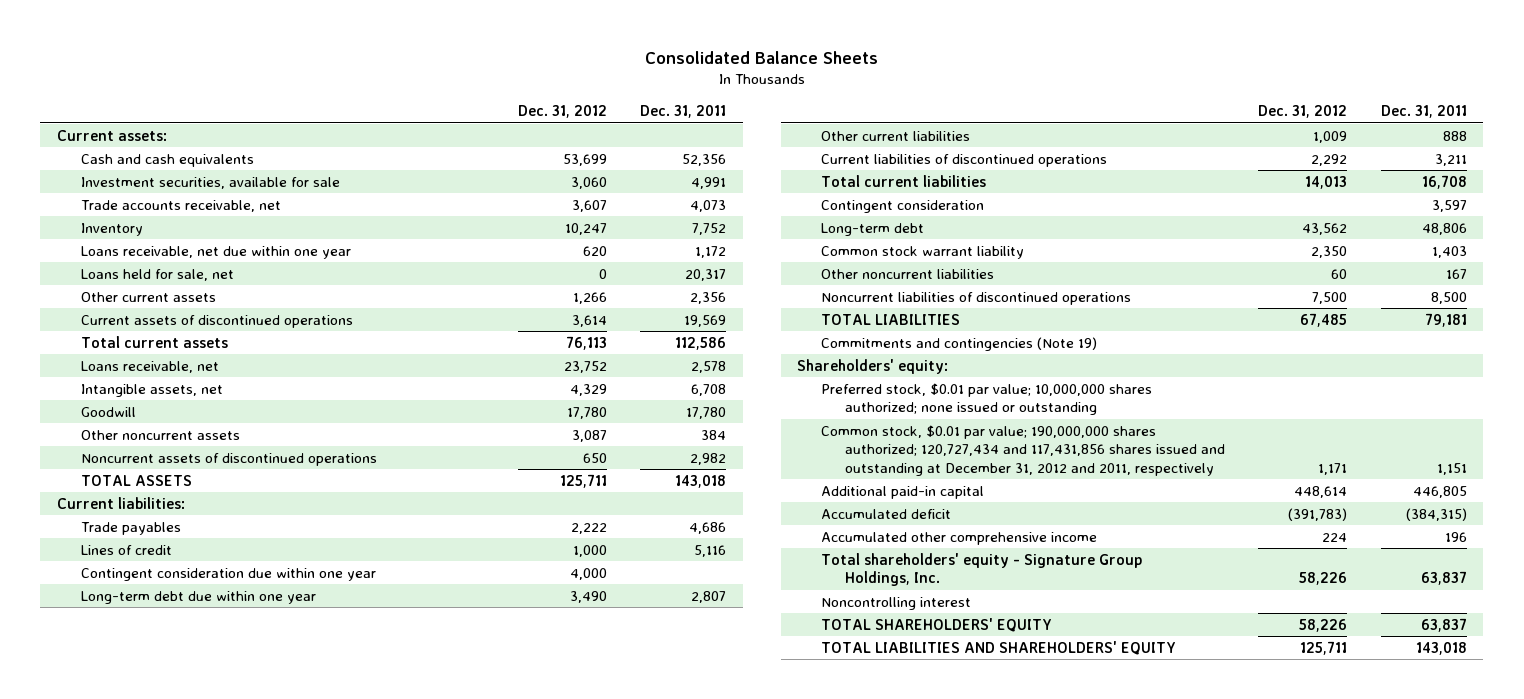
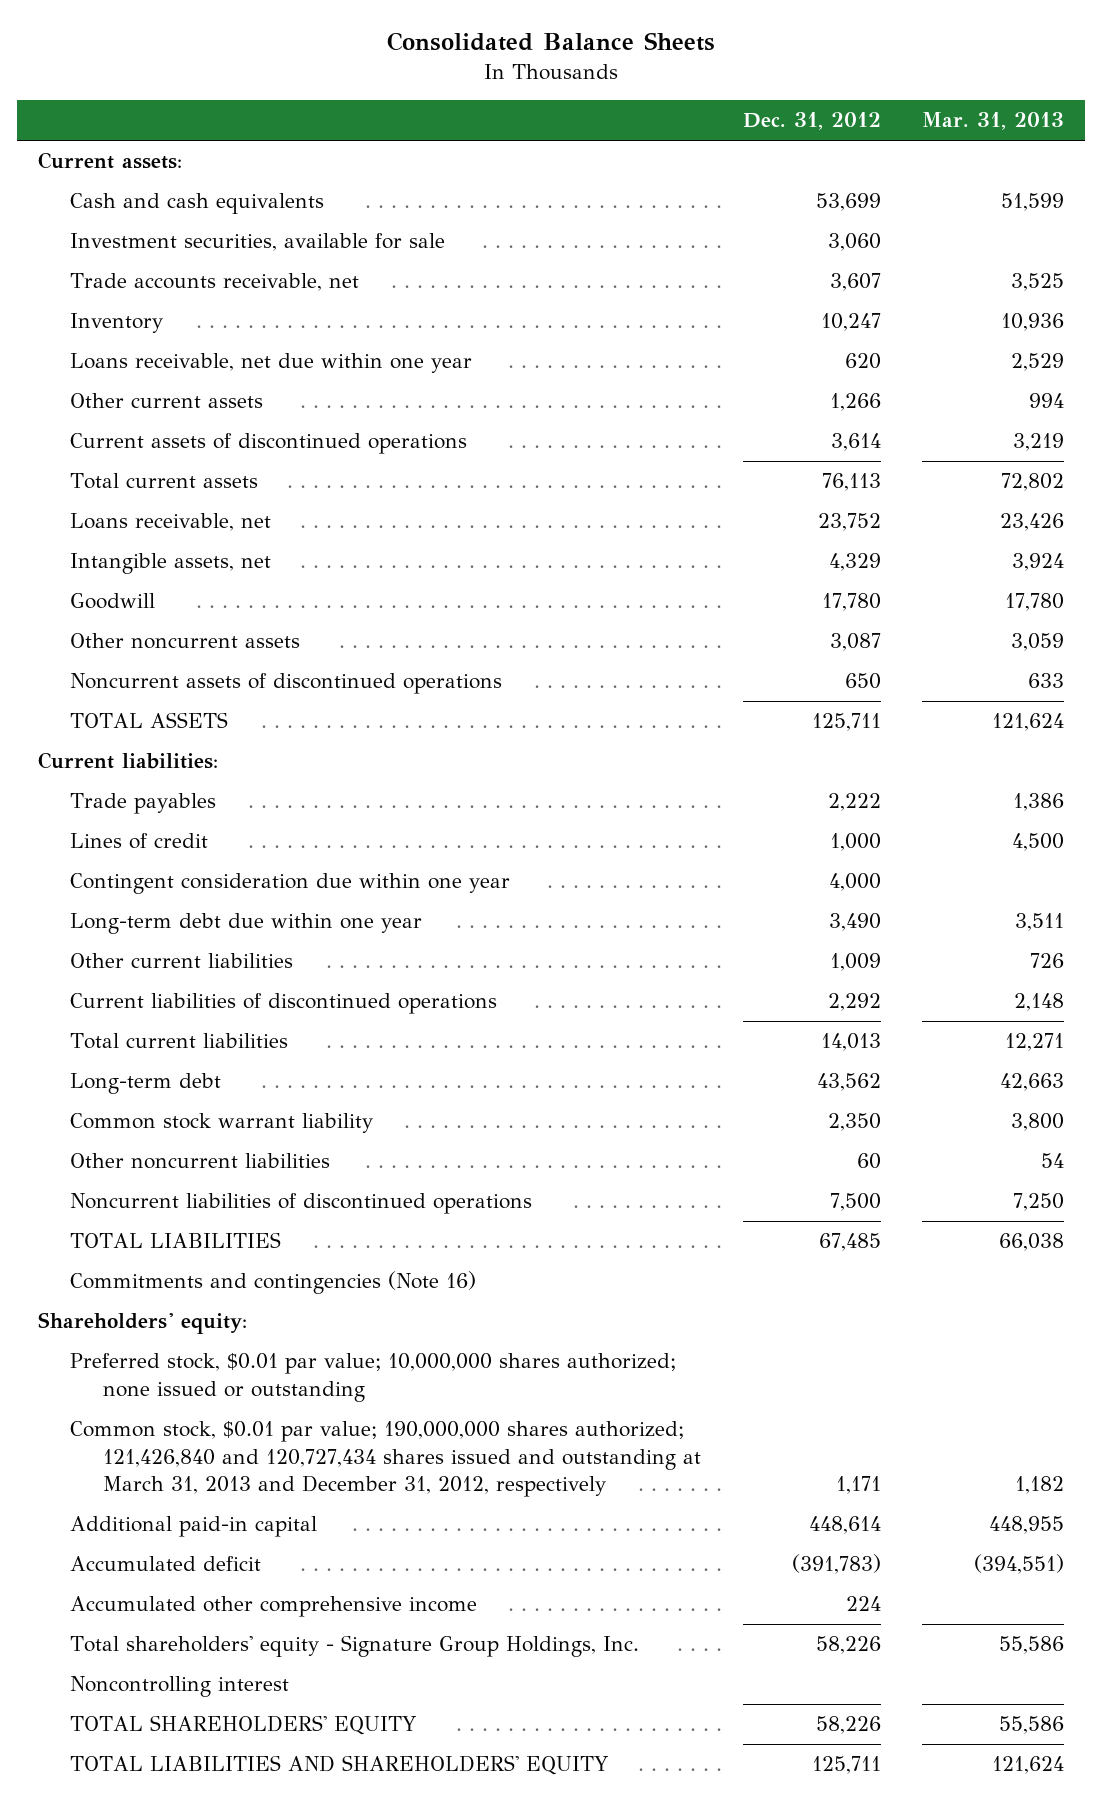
- | Dec. 31, 2012 | Dec. 31, 2011
+ | Dec. 31, 2012 | Mar. 31, 2013
- Loans held for sale, net | 0 | 20,317
- Contingent consideration | | 3,597
- Commitments and contingencies (Note 19)
+ Commitments and contingencies (Note 16)
- Common stock, $0.01 par value; 190,000,000 shares authorized; 120,727,434 and 117,431,856 shares issued and outstanding at December 31, 2012 and 2011, respectively | 1,171 | 1,151
+ Common stock, $0.01 par value; 190,000,000 shares authorized; 121,426,840 and 120,727,434 shares issued and outstanding at March 31, 2013 and December 31, 2012, respectively | 1,171 | 1,182

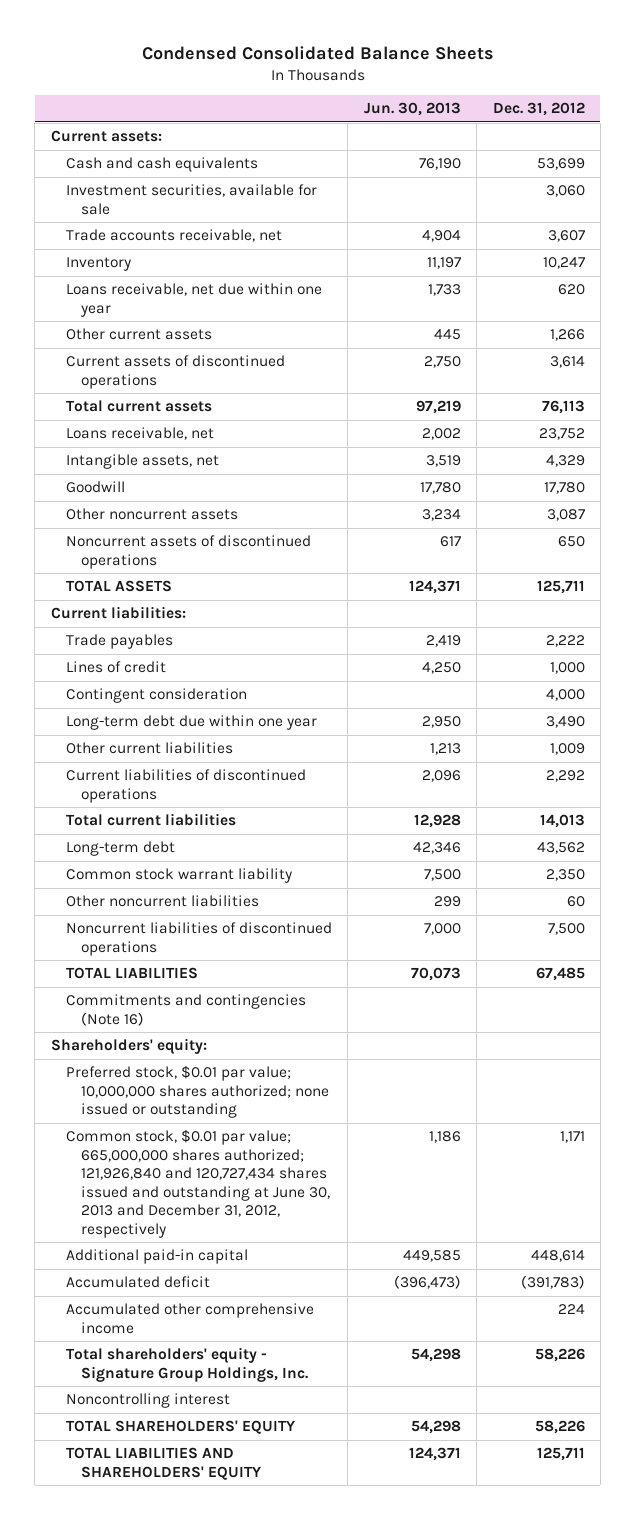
- Consolidated Balance Sheets
+ Condensed Consolidated Balance Sheets
- | Dec. 31, 2012 | Mar. 31, 2013
+ | Jun. 30, 2013 | Dec. 31, 2012
- Contingent consideration due within one year | 4,000 |
+ Contingent consideration | | 4,000
- Common stock, $0.01 par value; 190,000,000 shares authorized; 121,426,840 and 120,727,434 shares issued and outstanding at March 31, 2013 and December 31, 2012, respectively | 1,171 | 1,182
+ Common stock, $0.01 par value; 665,000,000 shares authorized; 121,926,840 and 120,727,434 shares issued and outstanding at June 30, 2013 and December 31, 2012, respectively | 1,186 | 1,171

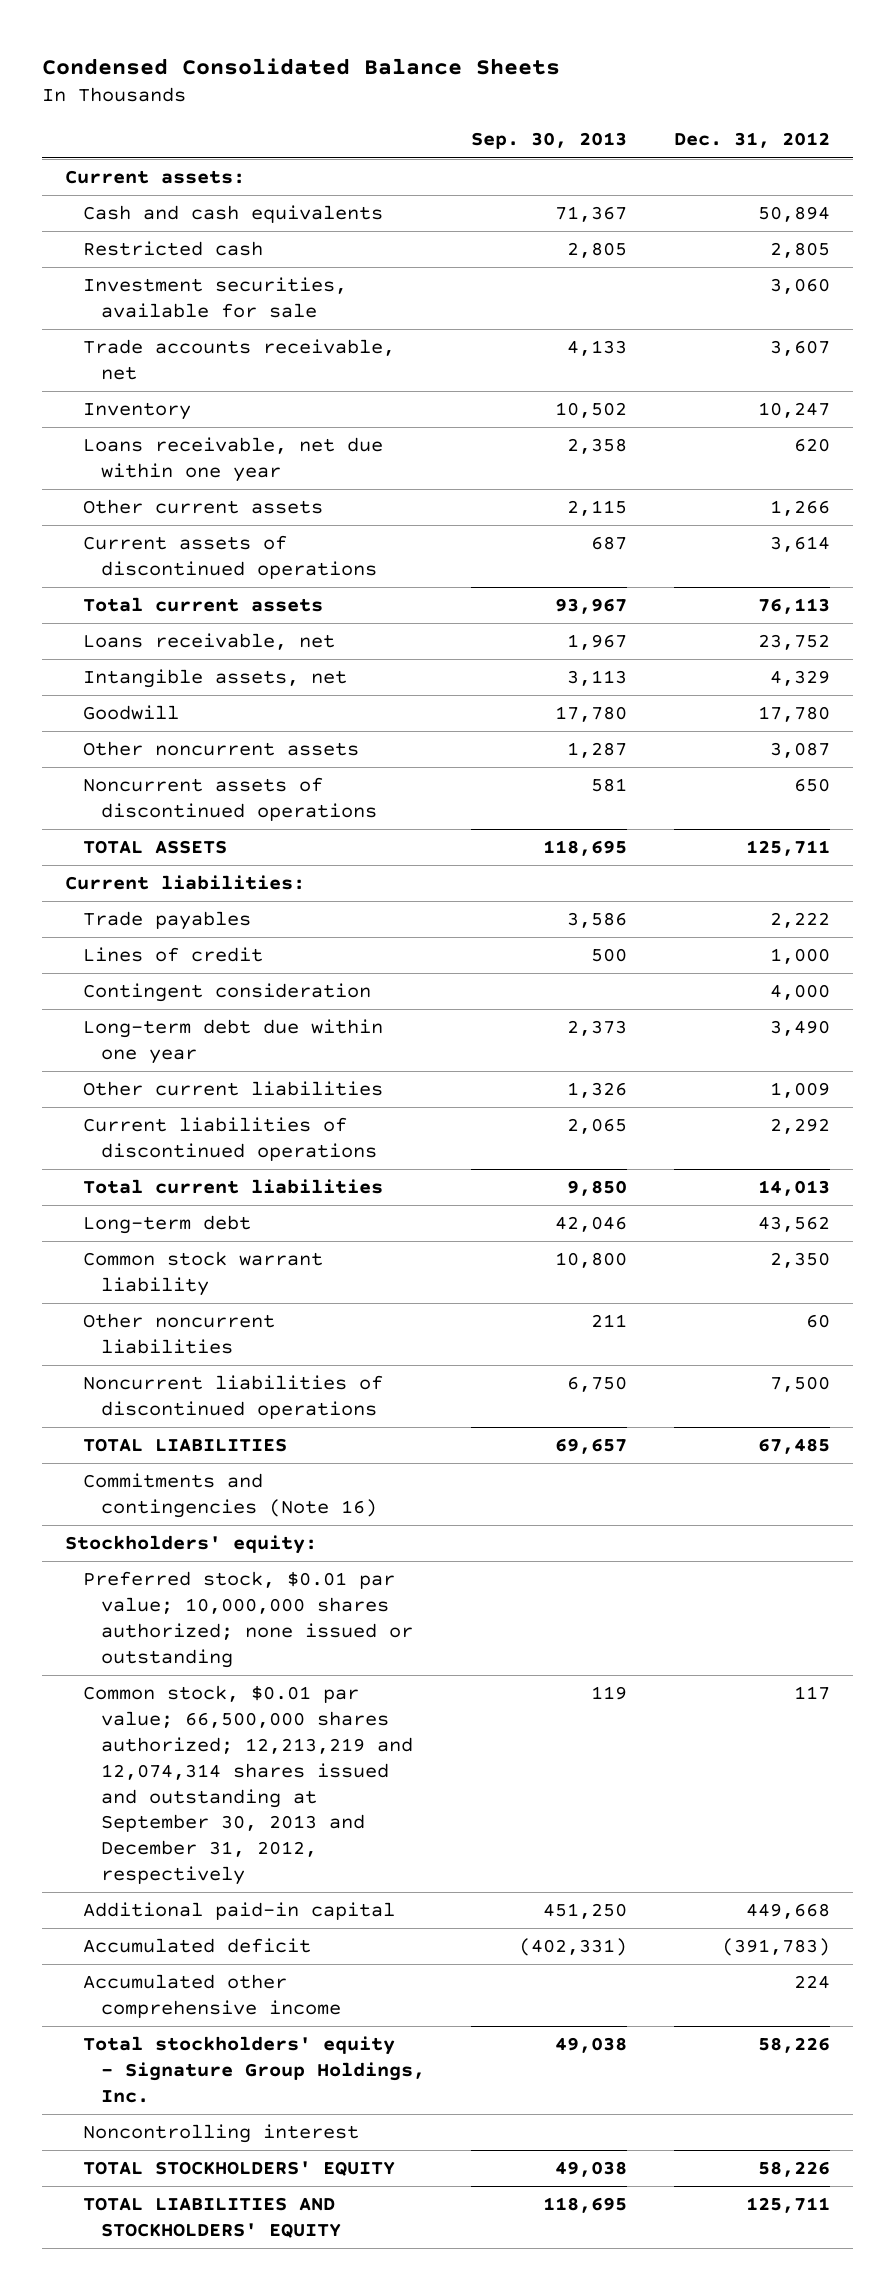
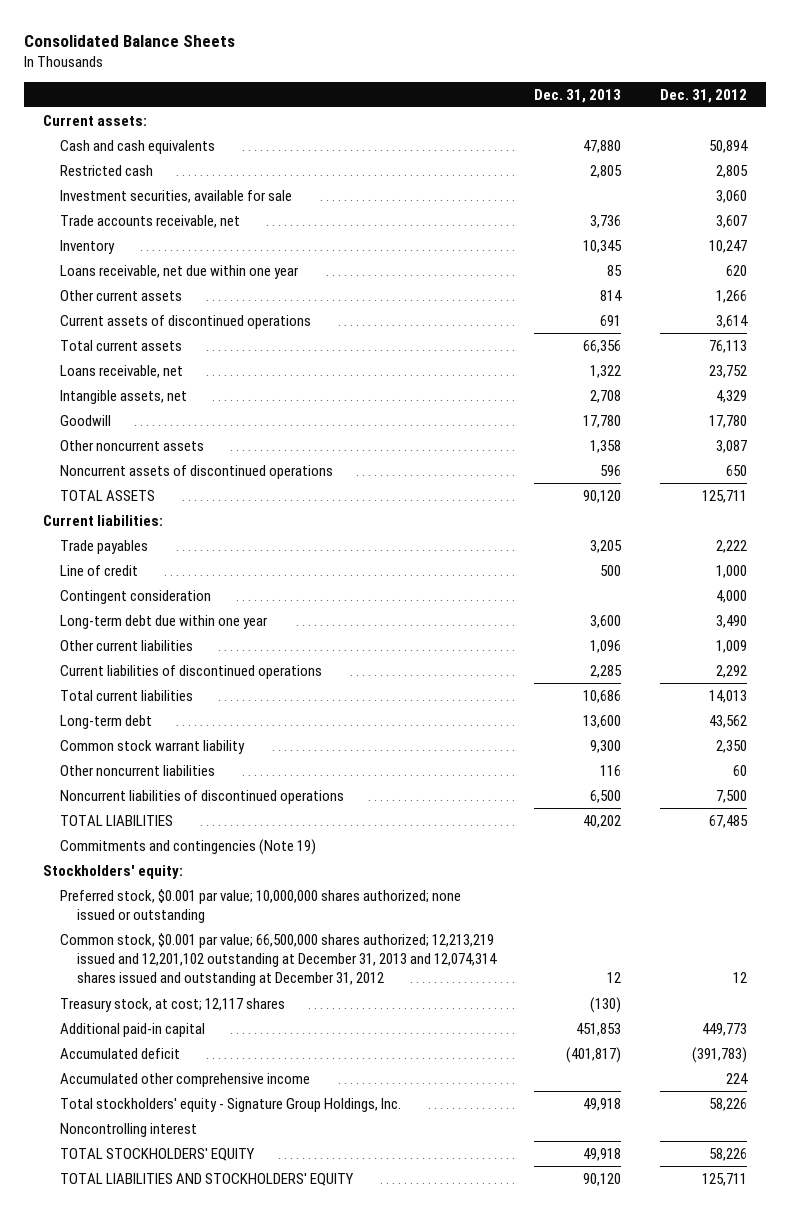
- Condensed Consolidated Balance Sheets
+ Consolidated Balance Sheets
- | Sep. 30, 2013 | Dec. 31, 2012
+ | Dec. 31, 2013 | Dec. 31, 2012
- Lines of credit | 500 | 1,000
+ Line of credit | 500 | 1,000
- Commitments and contingencies (Note 16)
+ Commitments and contingencies (Note 19)
- Preferred stock, $0.01 par value; 10,000,000 shares authorized; none issued or outstanding
- Common stock, $0.01 par value; 66,500,000 shares authorized; 12,213,219 and 12,074,314 shares issued and outstanding at September 30, 2013 and December 31, 2012, respectively | 119 | 117
- Additional paid-in capital | 451,250 | 449,668
+ Preferred stock, $0.001 par value; 10,000,000 shares authorized; none issued or outstanding
+ Common stock, $0.001 par value; 66,500,000 shares authorized; 12,213,219 issued and 12,201,102 outstanding at December 31, 2013 and 12,074,314 shares issued and outstanding at December 31, 2012 | 12 | 12
+ Treasury stock, at cost; 12,117 shares | (130) |
+ Additional paid-in capital | 451,853 | 449,773

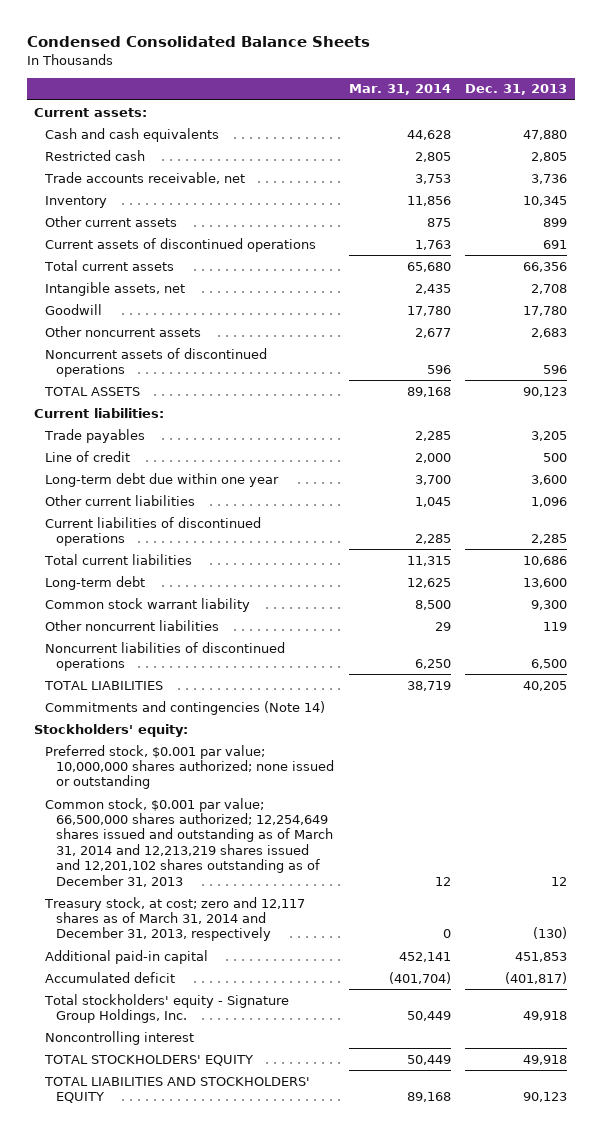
- Consolidated Balance Sheets
+ Condensed Consolidated Balance Sheets
- | Dec. 31, 2013 | Dec. 31, 2012
+ | Mar. 31, 2014 | Dec. 31, 2013
- Investment securities, available for sale | | 3,060
- Loans receivable, net due within one year | 85 | 620
- Other current assets | 814 | 1,266
+ Other current assets | 875 | 899
- Loans receivable, net | 1,322 | 23,752
- Other noncurrent assets | 1,358 | 3,087
+ Other noncurrent assets | 2,677 | 2,683
- TOTAL ASSETS | 90,120 | 125,711
+ TOTAL ASSETS | 89,168 | 90,123
- Contingent consideration | | 4,000
- Other noncurrent liabilities | 116 | 60
+ Other noncurrent liabilities | 29 | 119
- TOTAL LIABILITIES | 40,202 | 67,485
- Commitments and contingencies (Note 19)
+ TOTAL LIABILITIES | 38,719 | 40,205
+ Commitments and contingencies (Note 14)
- Common stock, $0.001 par value; 66,500,000 shares authorized; 12,213,219 issued and 12,201,102 outstanding at December 31, 2013 and 12,074,314 shares issued and outstanding at December 31, 2012 | 12 | 12
- Treasury stock, at cost; 12,117 shares | (130) |
+ Common stock, $0.001 par value; 66,500,000 shares authorized; 12,254,649 shares issued and outstanding as of March 31, 2014 and 12,213,219 shares issued and 12,201,102 shares outstanding as of December 31, 2013 | 12 | 12
+ Treasury stock, at cost; zero and 12,117 shares as of March 31, 2014 and December 31, 2013, respectively | 0 | (130)
- Accumulated other comprehensive income | | 224
- TOTAL LIABILITIES AND STOCKHOLDERS' EQUITY | 90,120 | 125,711
+ TOTAL LIABILITIES AND STOCKHOLDERS' EQUITY | 89,168 | 90,123

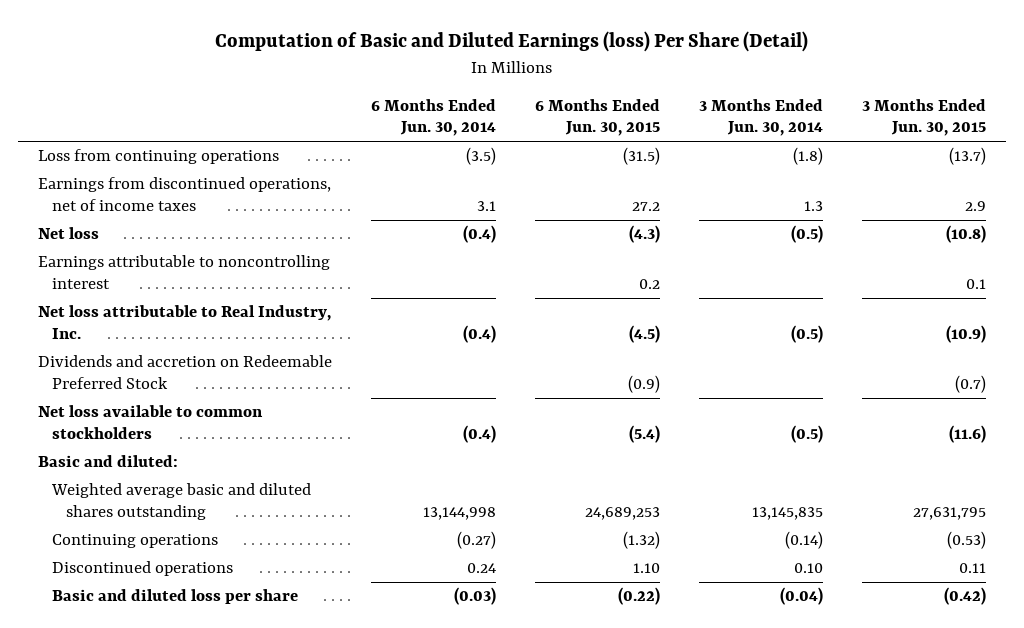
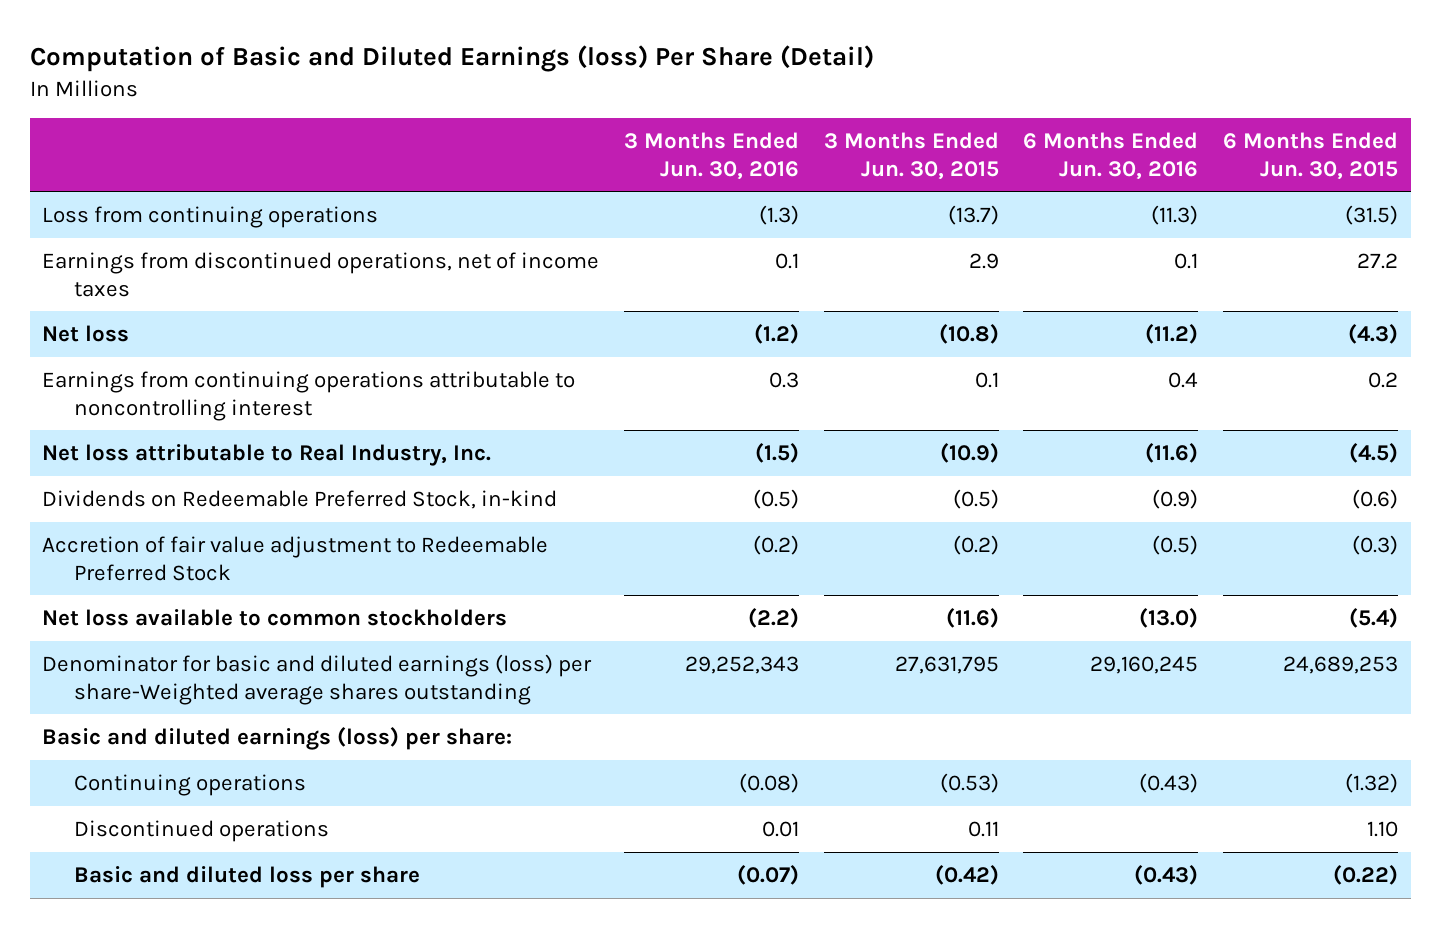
- | 6 Months Ended Jun. 30, 2014 | 6 Months Ended Jun. 30, 2015 | 3 Months Ended Jun. 30, 2014 | 3 Months Ended Jun. 30, 2015
+ | 3 Months Ended Jun. 30, 2016 | 3 Months Ended Jun. 30, 2015 | 6 Months Ended Jun. 30, 2016 | 6 Months Ended Jun. 30, 2015
- Earnings attributable to noncontrolling interest | | 0.2 | | 0.1
+ Earnings from continuing operations attributable to noncontrolling interest | 0.3 | 0.1 | 0.4 | 0.2
- Dividends and accretion on Redeemable Preferred Stock | | (0.9) | | (0.7)
+ Dividends on Redeemable Preferred Stock, in-kind | (0.5) | (0.5) | (0.9) | (0.6)
+ Accretion of fair value adjustment to Redeemable Preferred Stock | (0.2) | (0.2) | (0.5) | (0.3)
- Basic and diluted:
- Weighted average basic and diluted shares outstanding | 13,144,998 | 24,689,253 | 13,145,835 | 27,631,795
+ Denominator for basic and diluted earnings (loss) per share-Weighted average shares outstanding | 29,252,343 | 27,631,795 | 29,160,245 | 24,689,253
+ Basic and diluted earnings (loss) per share:

